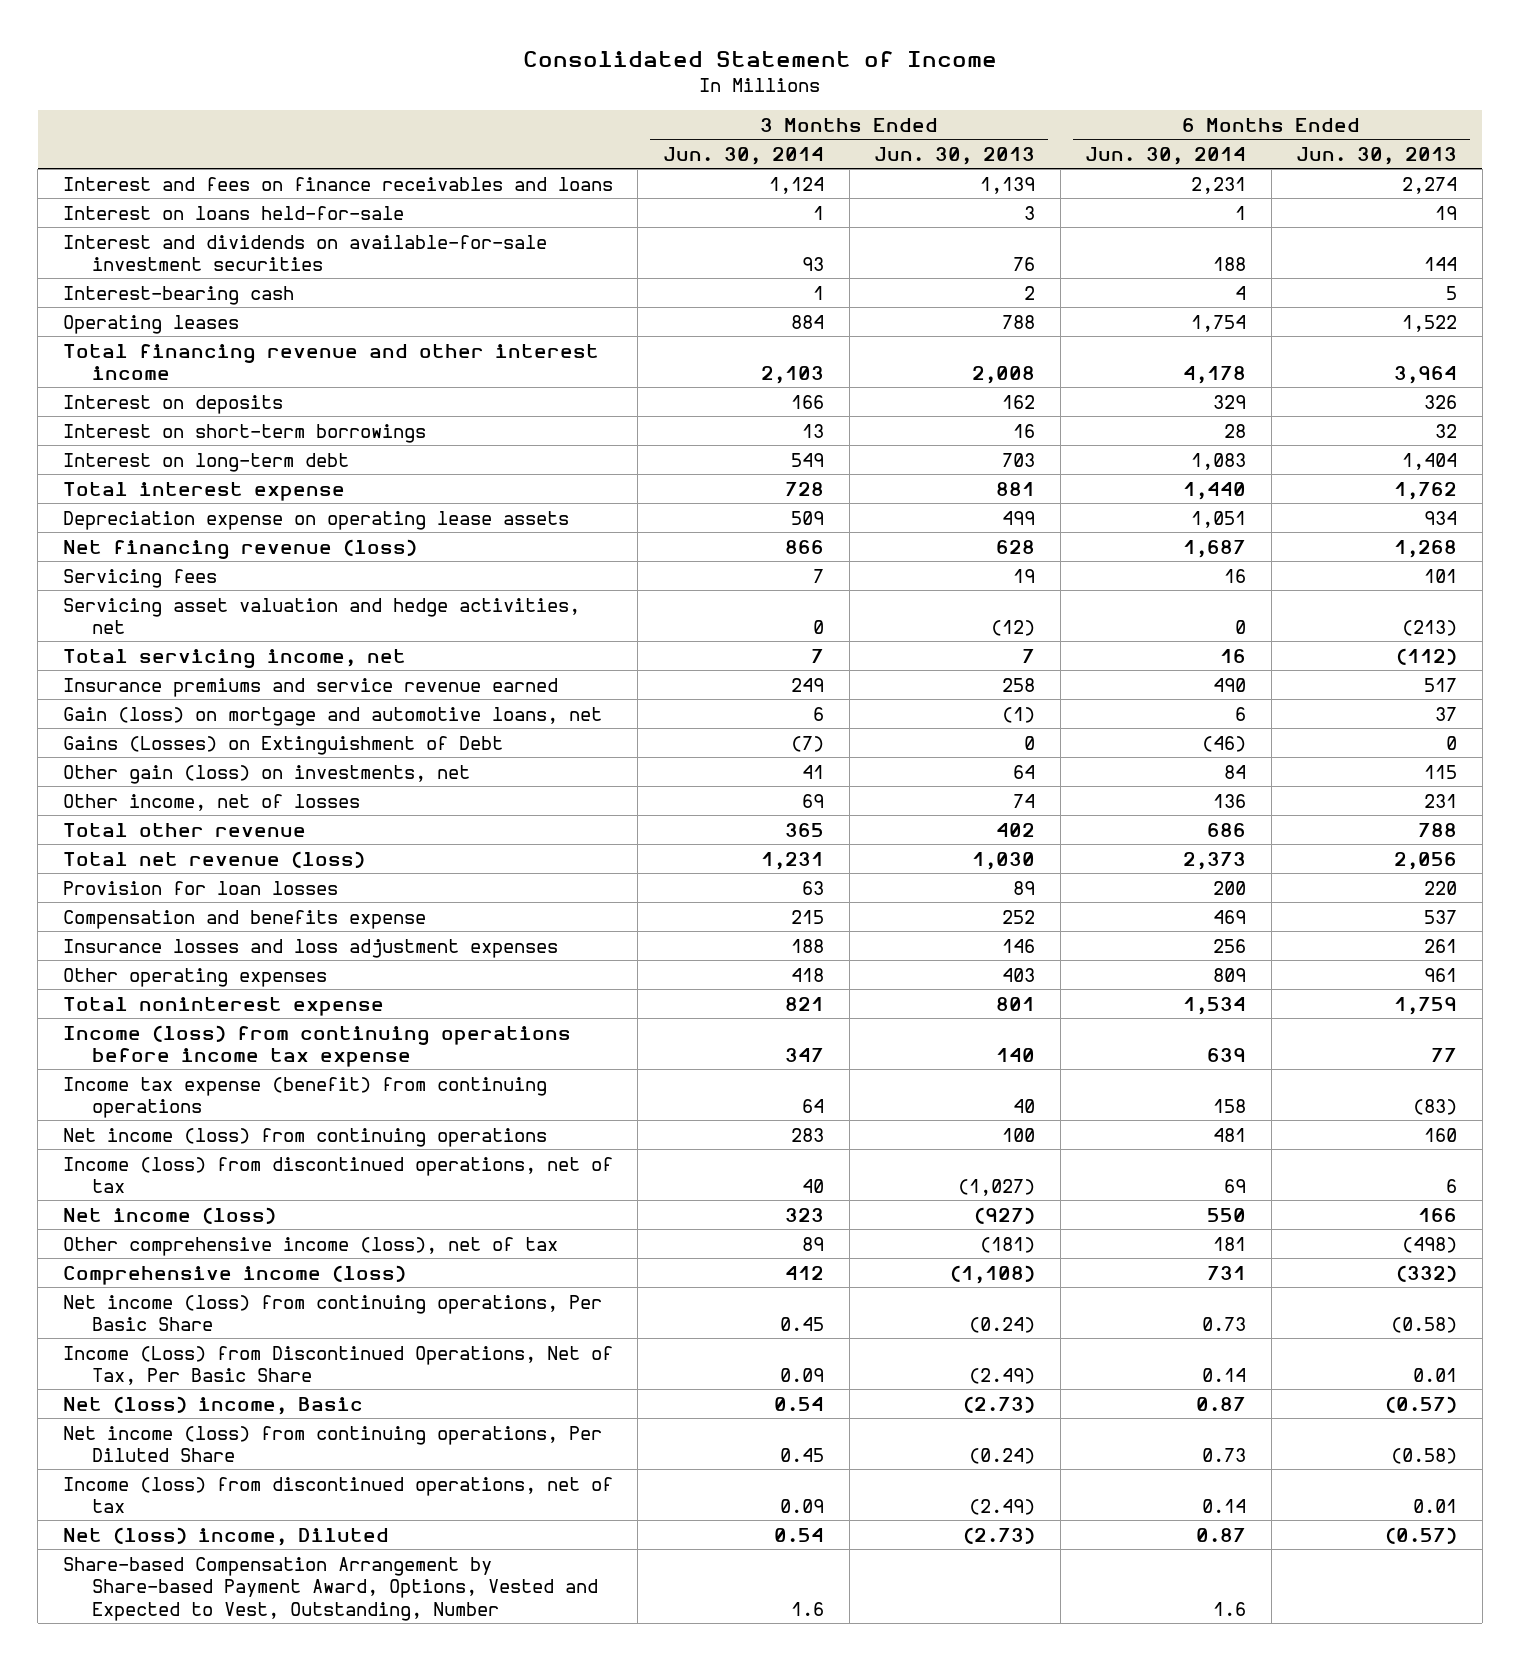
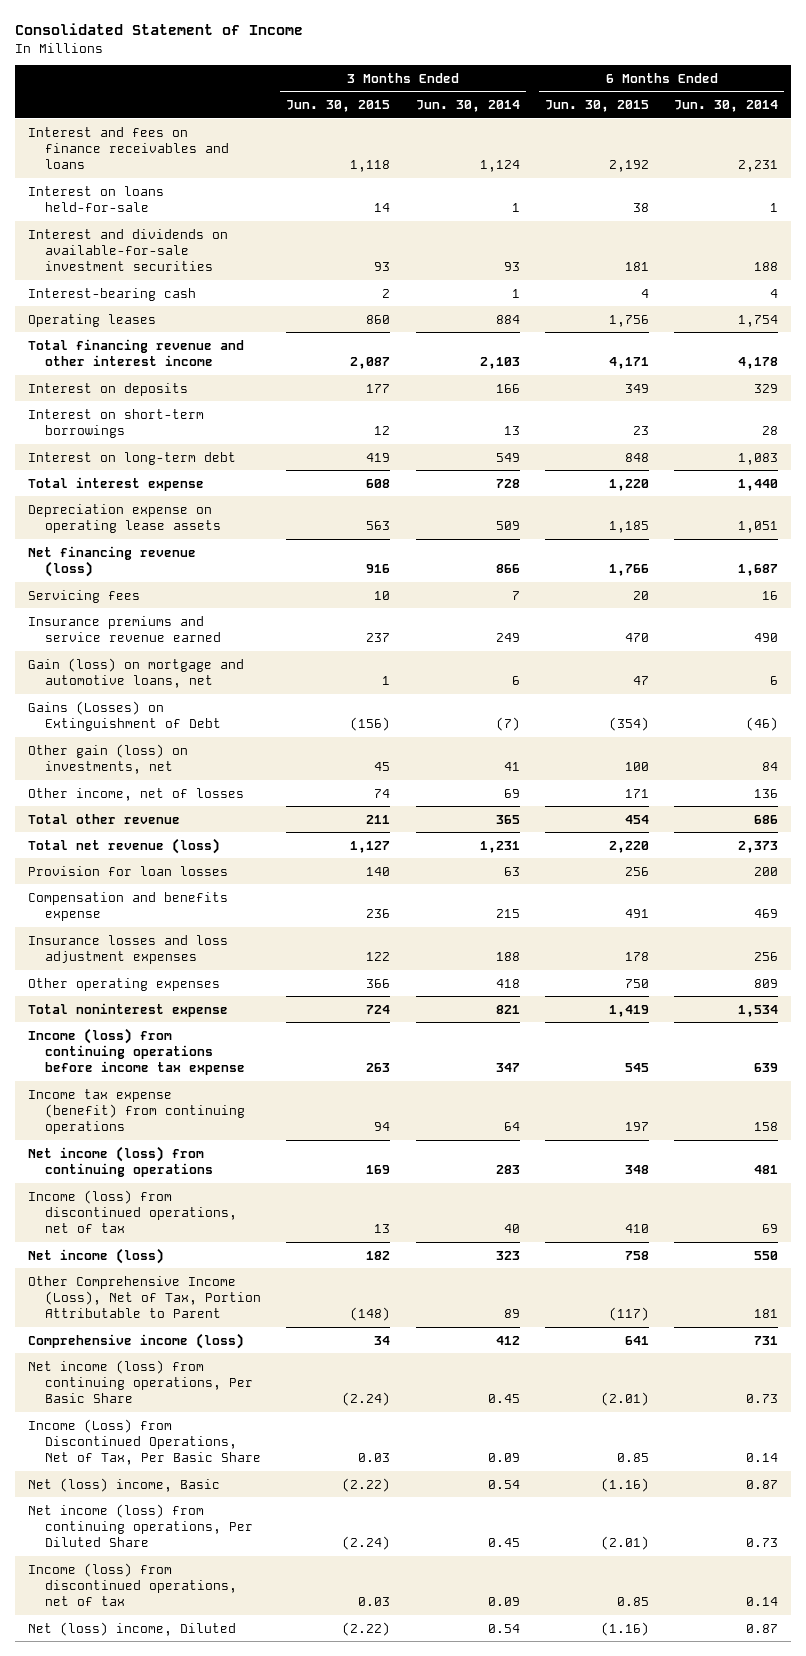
- | 3 Months Ended Jun. 30, 2014 | 3 Months Ended Jun. 30, 2013 | 6 Months Ended Jun. 30, 2014 | 6 Months Ended Jun. 30, 2013
+ | 3 Months Ended Jun. 30, 2015 | 3 Months Ended Jun. 30, 2014 | 6 Months Ended Jun. 30, 2015 | 6 Months Ended Jun. 30, 2014
- Servicing asset valuation and hedge activities, net | 0 | (12) | 0 | (213)
- Total servicing income, net | 7 | 7 | 16 | (112)
- Other comprehensive income (loss), net of tax | 89 | (181) | 181 | (498)
+ Other Comprehensive Income (Loss), Net of Tax, Portion Attributable to Parent | (148) | 89 | (117) | 181
- Share-based Compensation Arrangement by Share-based Payment Award, Options, Vested and Expected to Vest, Outstanding, Number | 1.6 | | 1.6 |

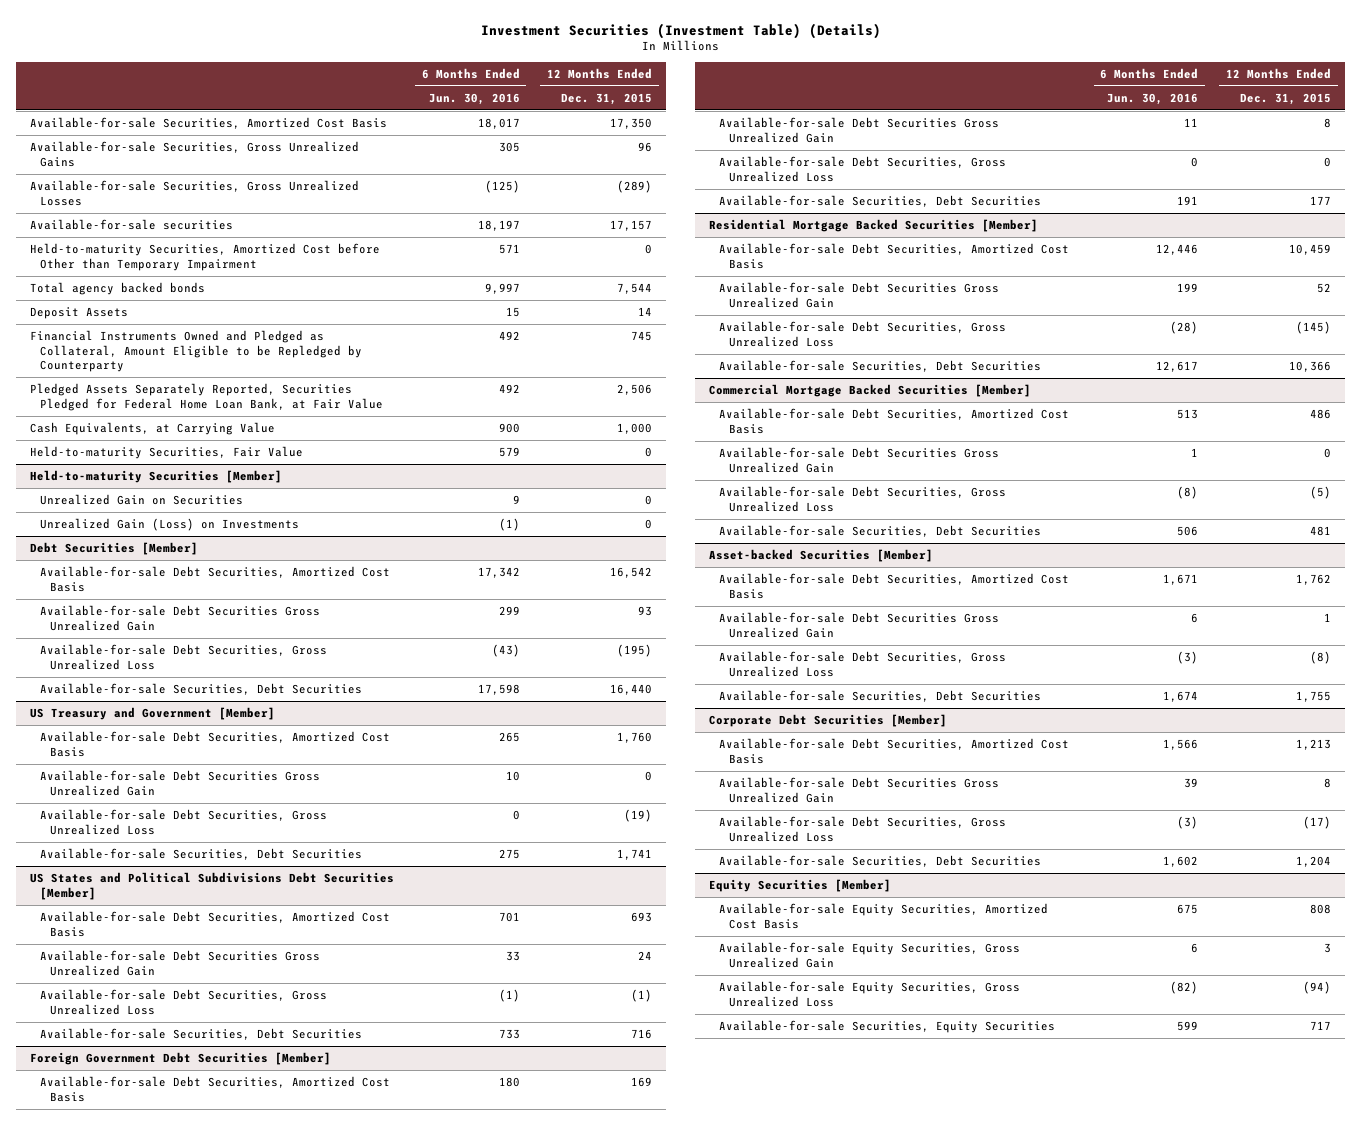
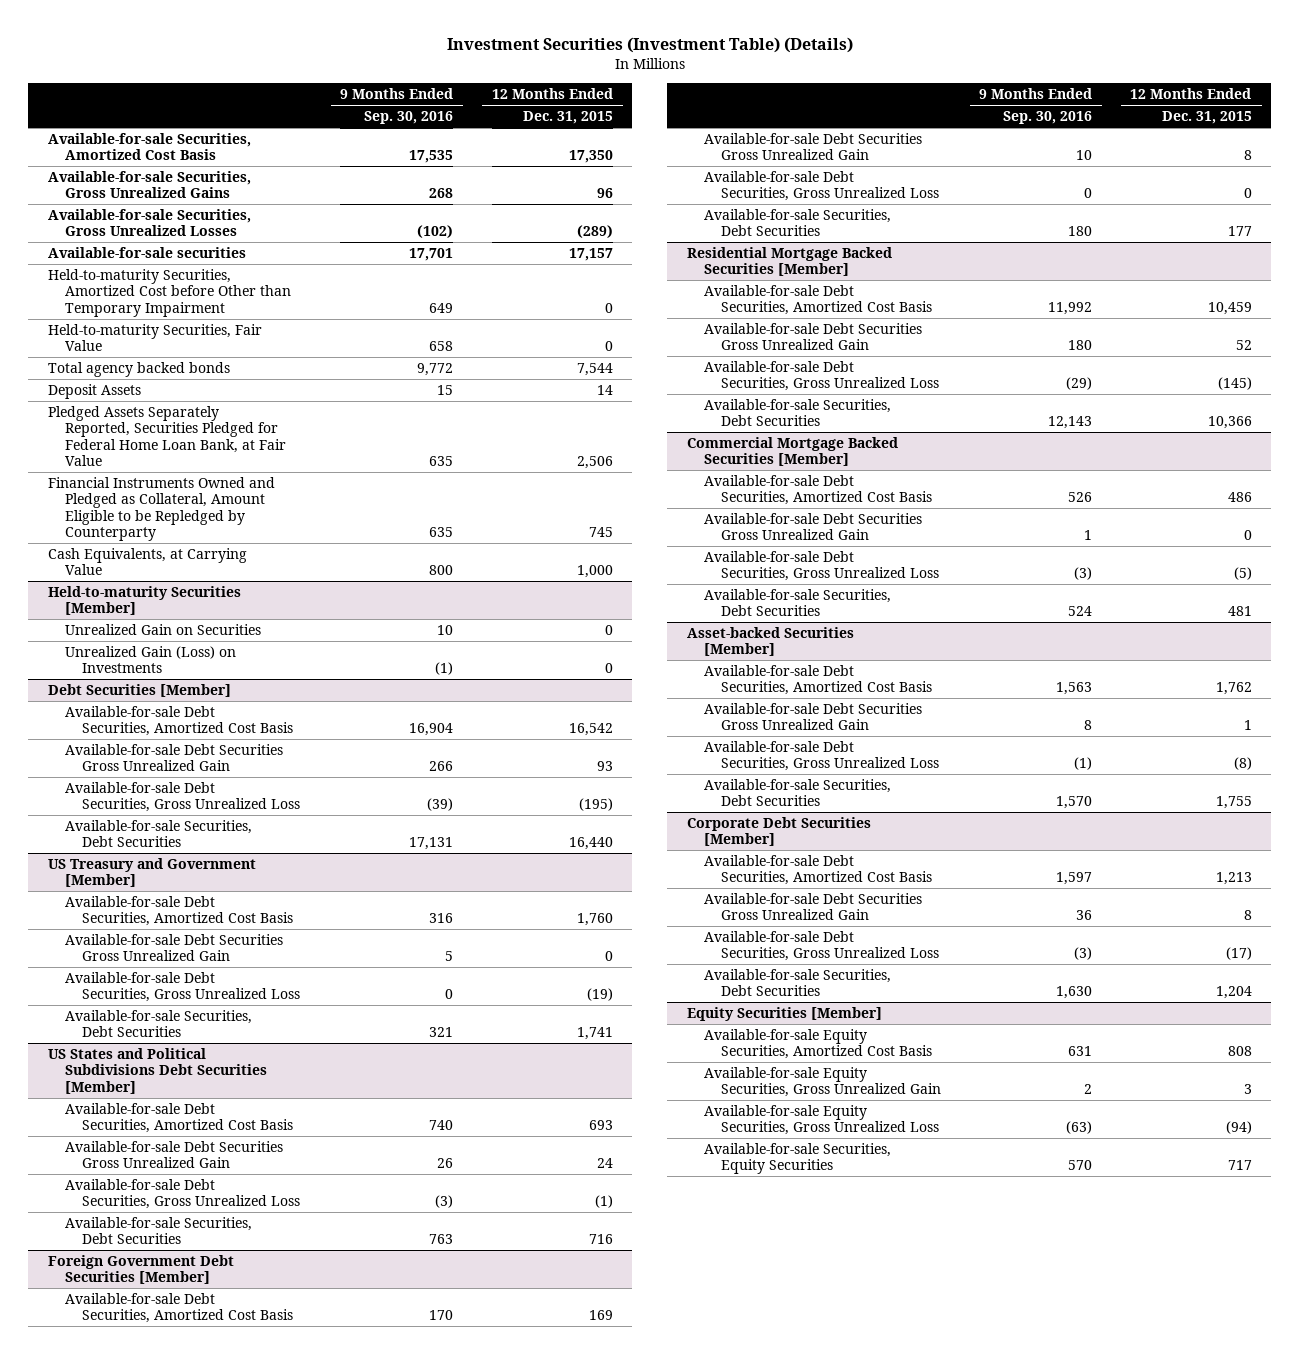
- | 6 Months Ended Jun. 30, 2016 | 12 Months Ended Dec. 31, 2015
+ | 9 Months Ended Sep. 30, 2016 | 12 Months Ended Dec. 31, 2015
moved up: Held-to-maturity Securities, Fair Value | 658 | 0
moved down: Financial Instruments Owned and Pledged as Collateral, Amount Eligible to be Repledged by Counterparty | 635 | 745

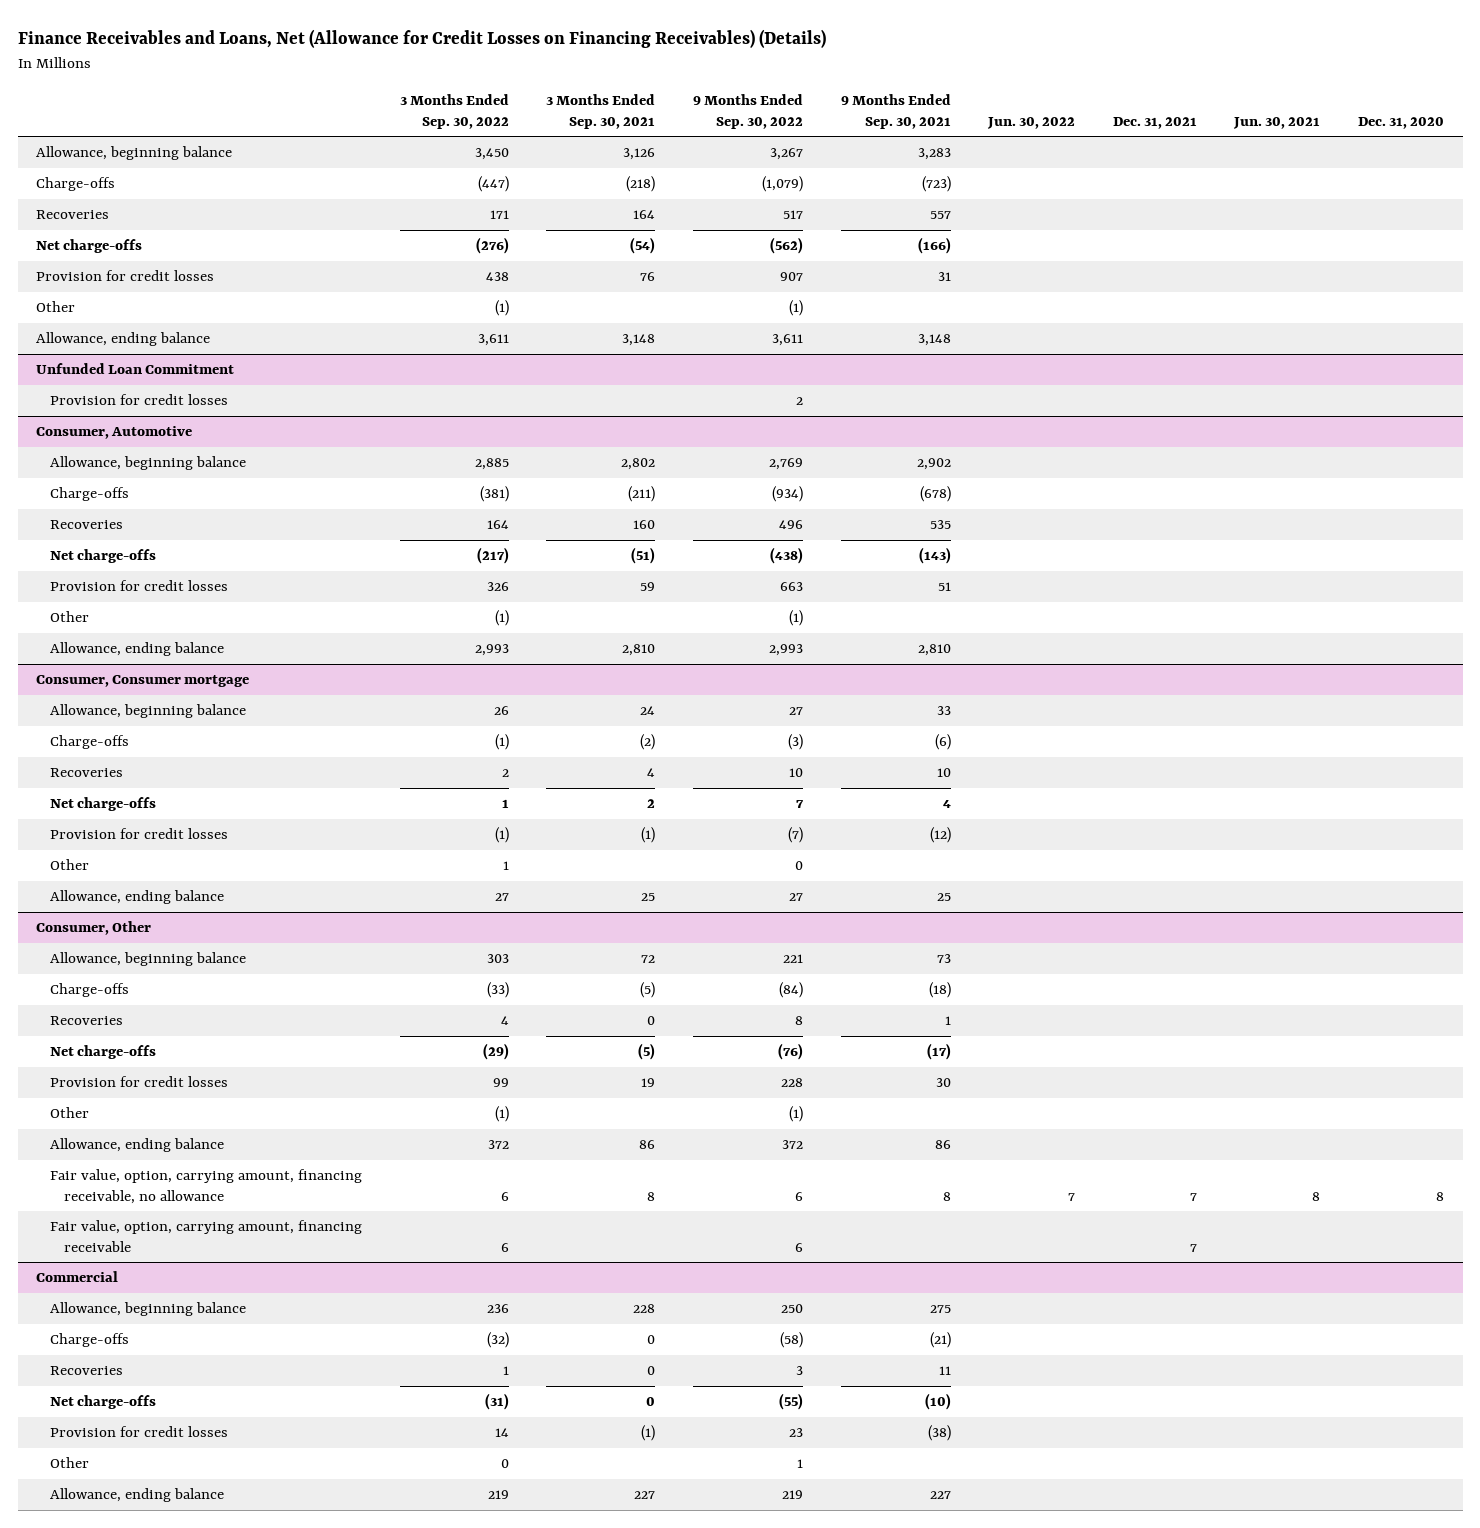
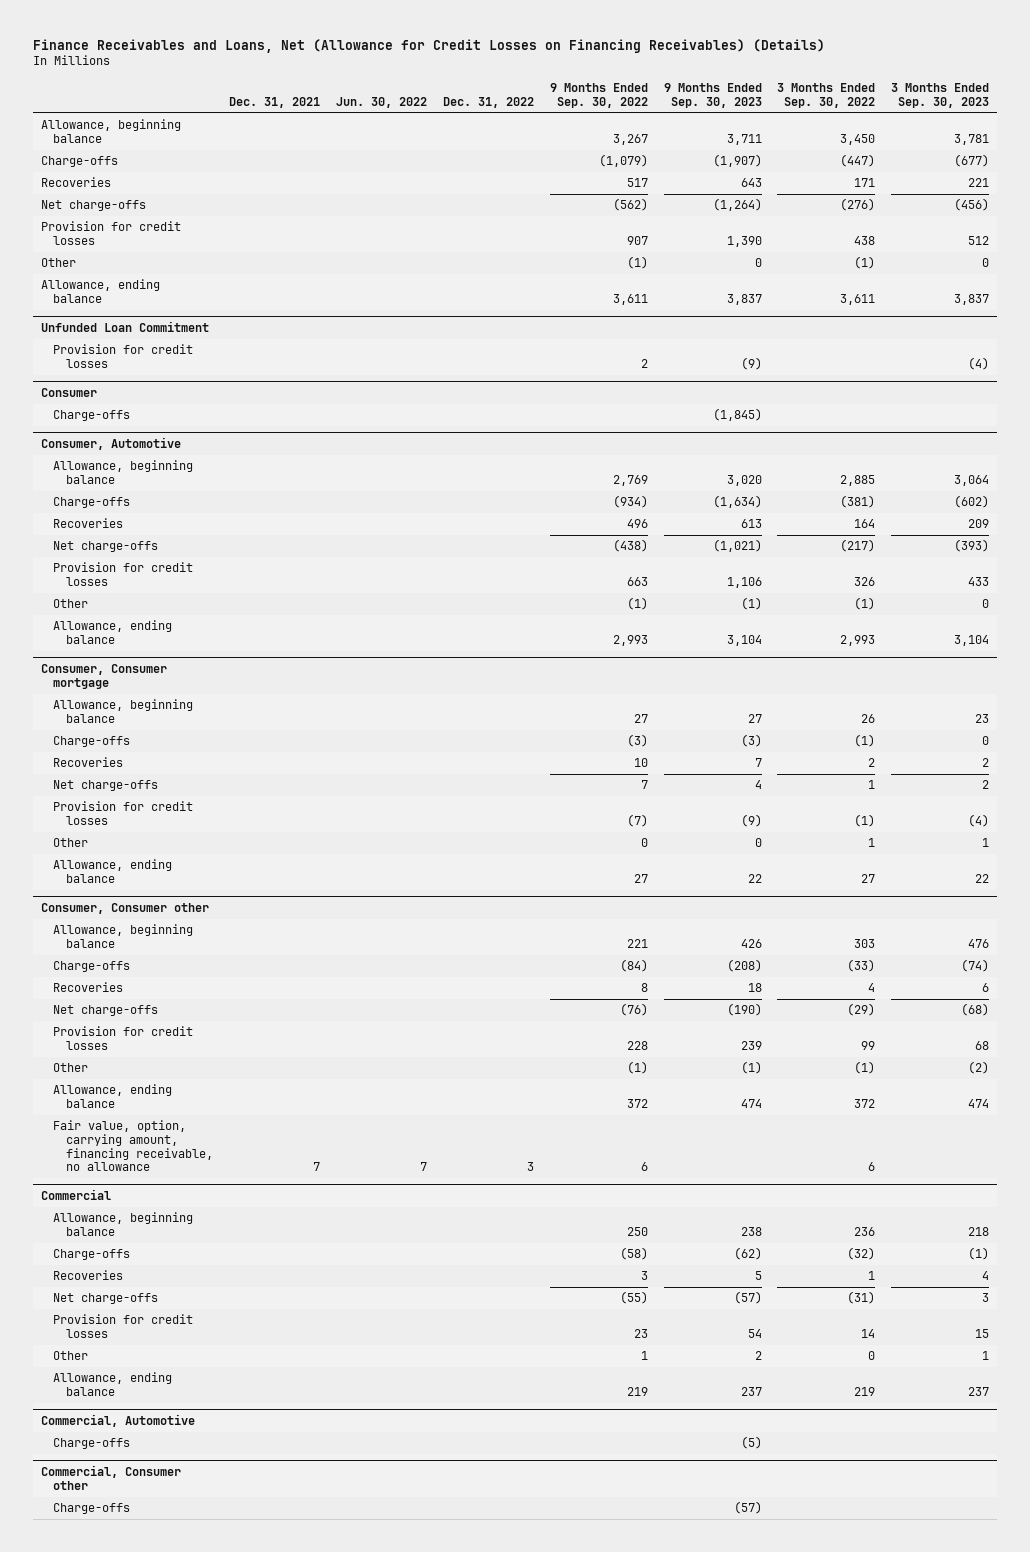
- | 3 Months Ended Sep. 30, 2022 | 3 Months Ended Sep. 30, 2021 | 9 Months Ended Sep. 30, 2022 | 9 Months Ended Sep. 30, 2021 | Jun. 30, 2022 | Dec. 31, 2021 | Jun. 30, 2021 | Dec. 31, 2020
+ | Dec. 31, 2021 | Jun. 30, 2022 | Dec. 31, 2022 | 9 Months Ended Sep. 30, 2022 | 9 Months Ended Sep. 30, 2023 | 3 Months Ended Sep. 30, 2022 | 3 Months Ended Sep. 30, 2023
+ Consumer
+ Charge-offs | | | | | (1,845) | |
- Consumer, Other
+ Consumer, Consumer other
- Fair value, option, carrying amount, financing receivable | 6 | | 6 | | | 7 | |
+ Commercial, Automotive
+ Charge-offs | | | | | (5) | |
+ Commercial, Consumer other
+ Charge-offs | | | | | (57) | |

